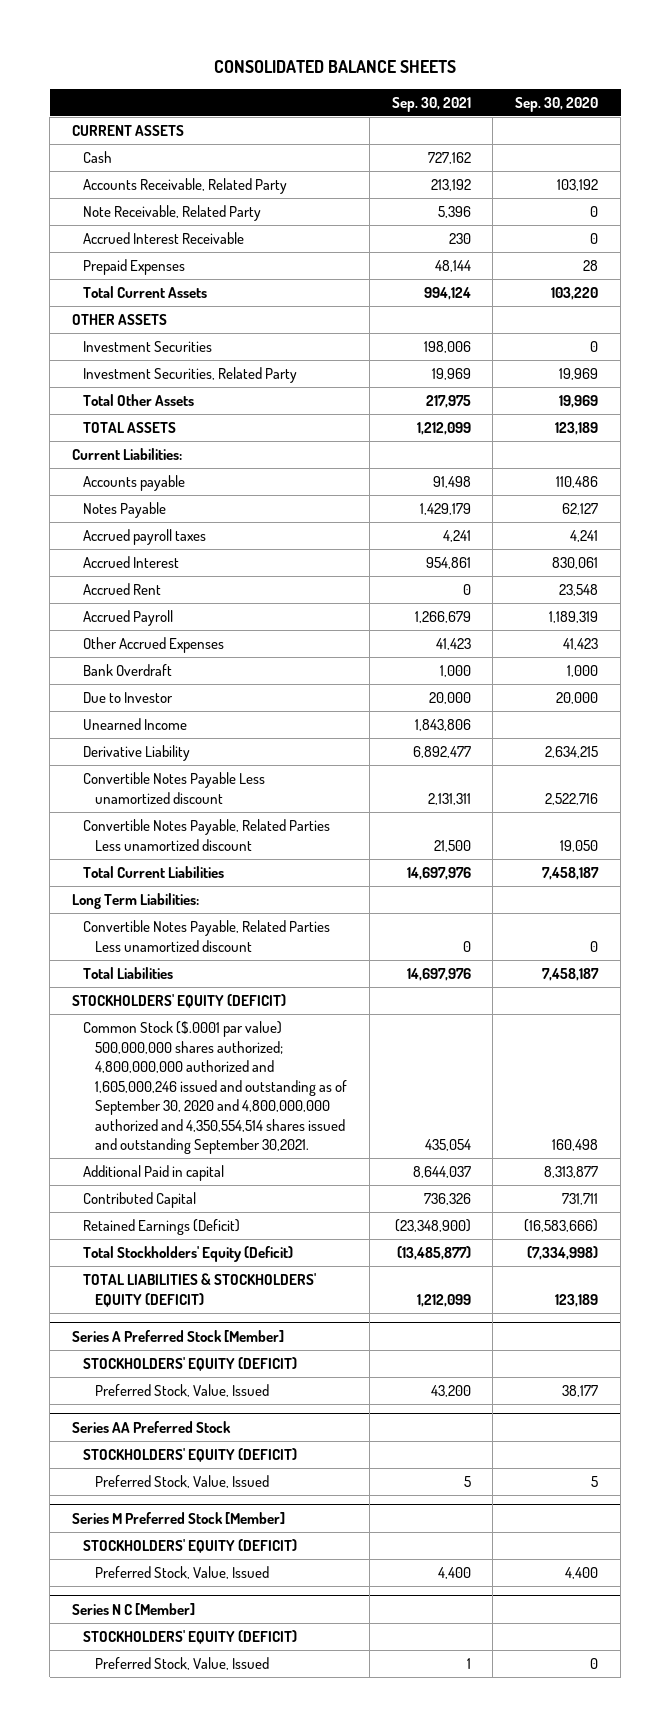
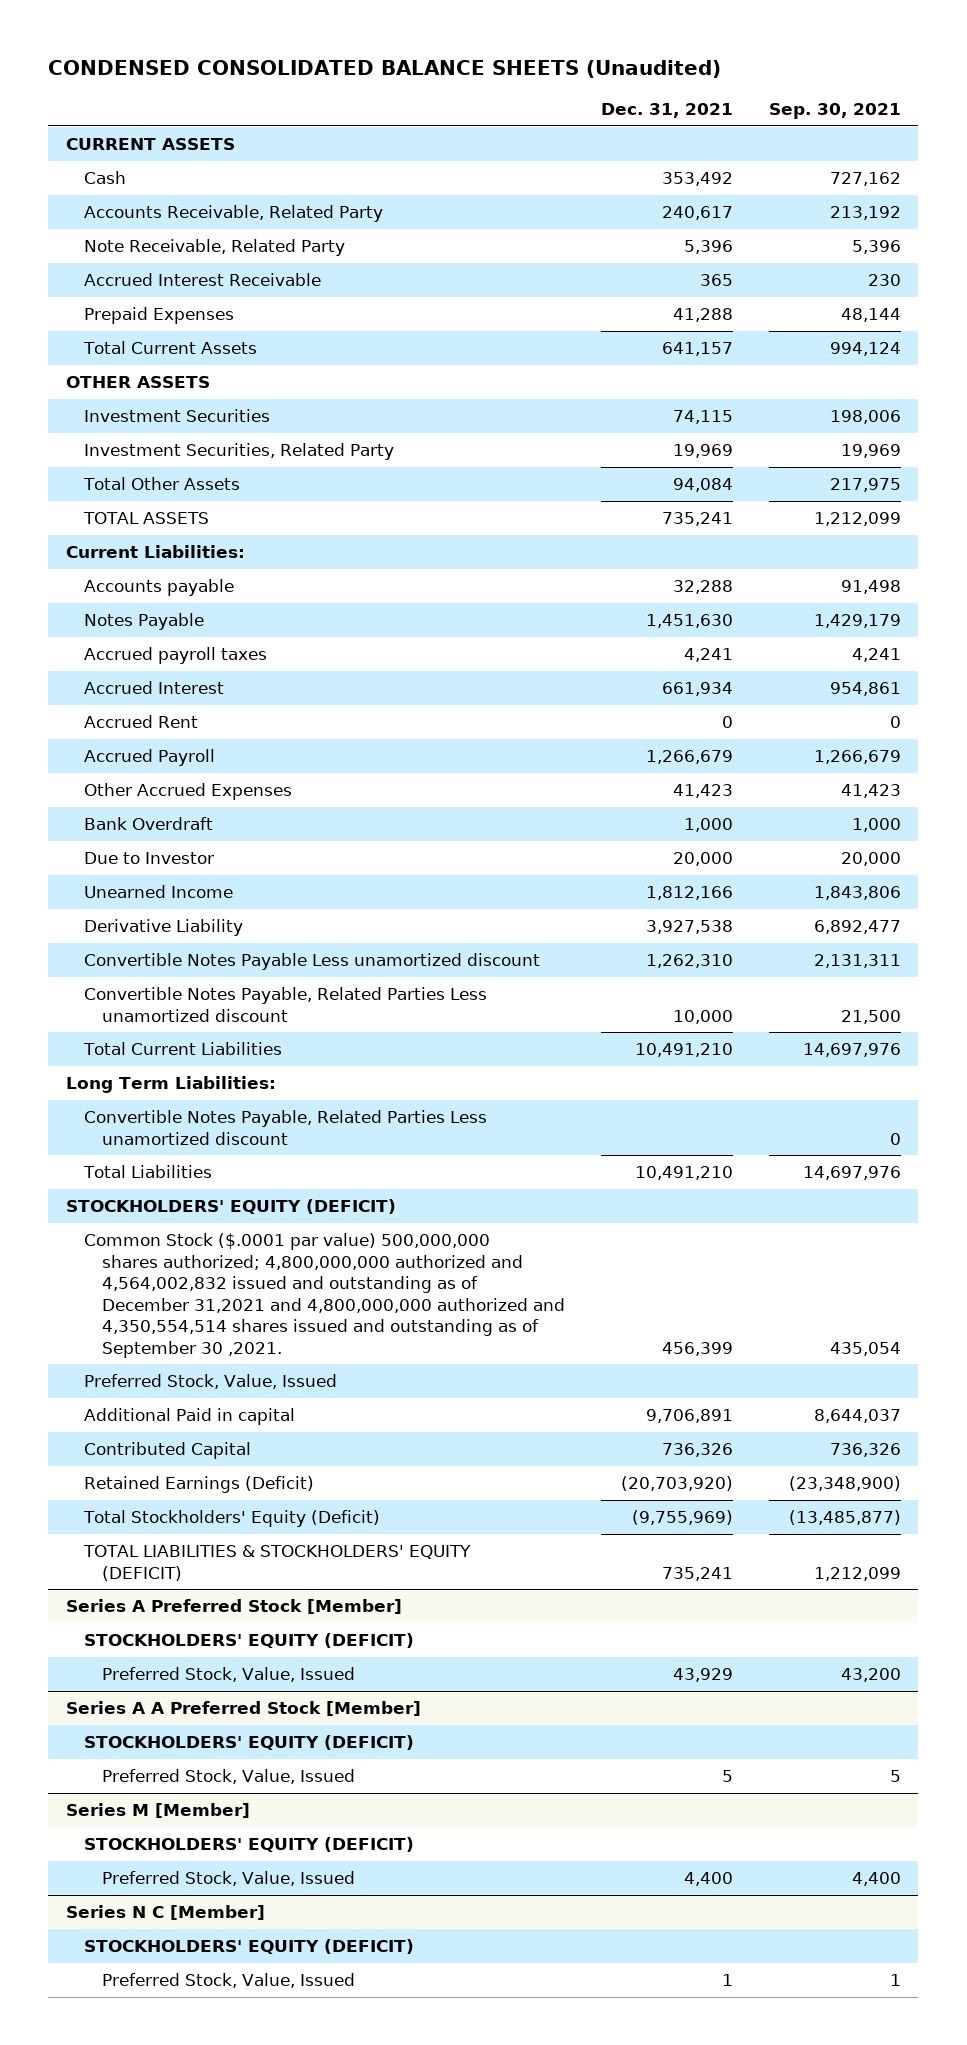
- CONSOLIDATED BALANCE SHEETS
+ CONDENSED CONSOLIDATED BALANCE SHEETS (Unaudited)
- | Sep. 30, 2021 | Sep. 30, 2020
+ | Dec. 31, 2021 | Sep. 30, 2021
- Common Stock ($.0001 par value) 500,000,000 shares authorized; 4,800,000,000 authorized and 1,605,000,246 issued and outstanding as of September 30, 2020 and 4,800,000,000 authorized and 4,350,554,514 shares issued and outstanding September 30,2021. | 435,054 | 160,498
+ Common Stock ($.0001 par value) 500,000,000 shares authorized; 4,800,000,000 authorized and 4,564,002,832 issued and outstanding as of December 31,2021 and 4,800,000,000 authorized and 4,350,554,514 shares issued and outstanding as of September 30 ,2021. | 456,399 | 435,054
+ Preferred Stock, Value, Issued
- Series AA Preferred Stock
+ Series A A Preferred Stock [Member]
- Series M Preferred Stock [Member]
+ Series M [Member]

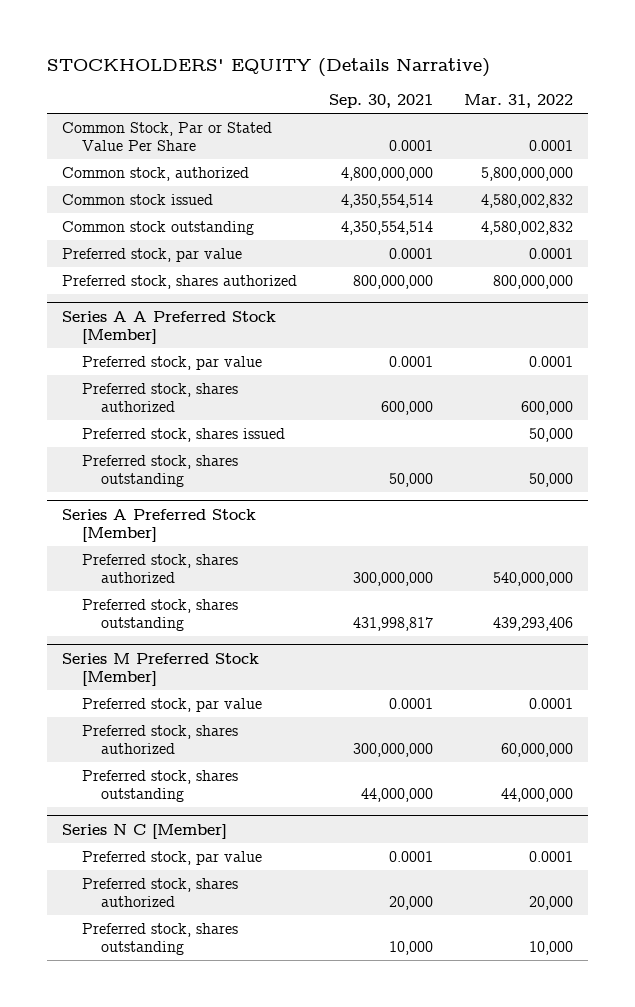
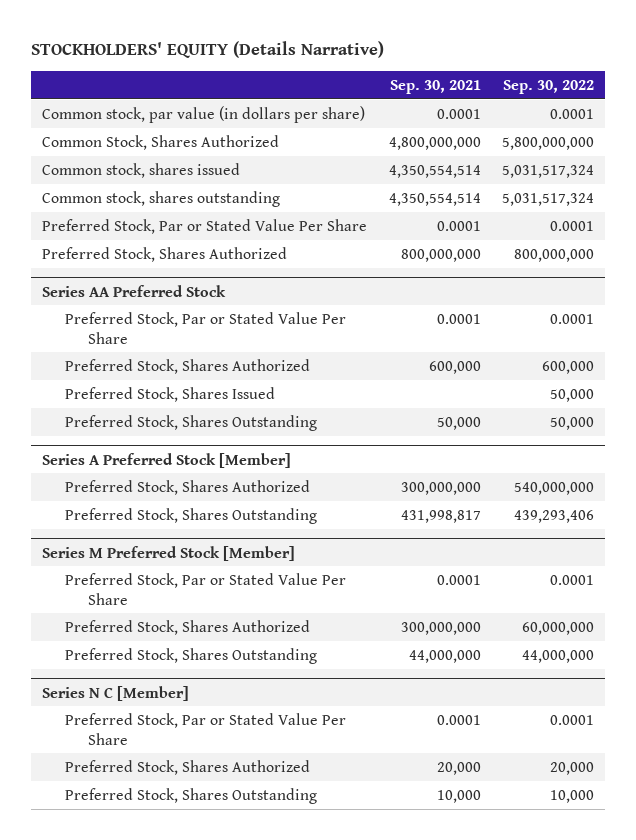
- | Sep. 30, 2021 | Mar. 31, 2022
+ | Sep. 30, 2021 | Sep. 30, 2022
- Common Stock, Par or Stated Value Per Share | 0.0001 | 0.0001
- Common stock, authorized | 4,800,000,000 | 5,800,000,000
- Common stock issued | 4,350,554,514 | 4,580,002,832
- Common stock outstanding | 4,350,554,514 | 4,580,002,832
- Preferred stock, par value | 0.0001 | 0.0001
- Preferred stock, shares authorized | 800,000,000 | 800,000,000
- Series A A Preferred Stock [Member]
- Preferred stock, par value | 0.0001 | 0.0001
- Preferred stock, shares authorized | 600,000 | 600,000
- Preferred stock, shares issued | | 50,000
- Preferred stock, shares outstanding | 50,000 | 50,000
+ Common stock, par value (in dollars per share) | 0.0001 | 0.0001
+ Common Stock, Shares Authorized | 4,800,000,000 | 5,800,000,000
+ Common stock, shares issued | 4,350,554,514 | 5,031,517,324
+ Common stock, shares outstanding | 4,350,554,514 | 5,031,517,324
+ Preferred Stock, Par or Stated Value Per Share | 0.0001 | 0.0001
+ Preferred Stock, Shares Authorized | 800,000,000 | 800,000,000
+ Series AA Preferred Stock
+ Preferred Stock, Par or Stated Value Per Share | 0.0001 | 0.0001
+ Preferred Stock, Shares Authorized | 600,000 | 600,000
+ Preferred Stock, Shares Issued | | 50,000
+ Preferred Stock, Shares Outstanding | 50,000 | 50,000
@ Series A Preferred Stock [Member]
- Preferred stock, shares authorized | 300,000,000 | 540,000,000
- Preferred stock, shares outstanding | 431,998,817 | 439,293,406
+ Preferred Stock, Shares Authorized | 300,000,000 | 540,000,000
+ Preferred Stock, Shares Outstanding | 431,998,817 | 439,293,406
@ Series M Preferred Stock [Member]
- Preferred stock, par value | 0.0001 | 0.0001
- Preferred stock, shares authorized | 300,000,000 | 60,000,000
- Preferred stock, shares outstanding | 44,000,000 | 44,000,000
+ Preferred Stock, Par or Stated Value Per Share | 0.0001 | 0.0001
+ Preferred Stock, Shares Authorized | 300,000,000 | 60,000,000
+ Preferred Stock, Shares Outstanding | 44,000,000 | 44,000,000
@ Series N C [Member]
- Preferred stock, par value | 0.0001 | 0.0001
- Preferred stock, shares authorized | 20,000 | 20,000
- Preferred stock, shares outstanding | 10,000 | 10,000
+ Preferred Stock, Par or Stated Value Per Share | 0.0001 | 0.0001
+ Preferred Stock, Shares Authorized | 20,000 | 20,000
+ Preferred Stock, Shares Outstanding | 10,000 | 10,000

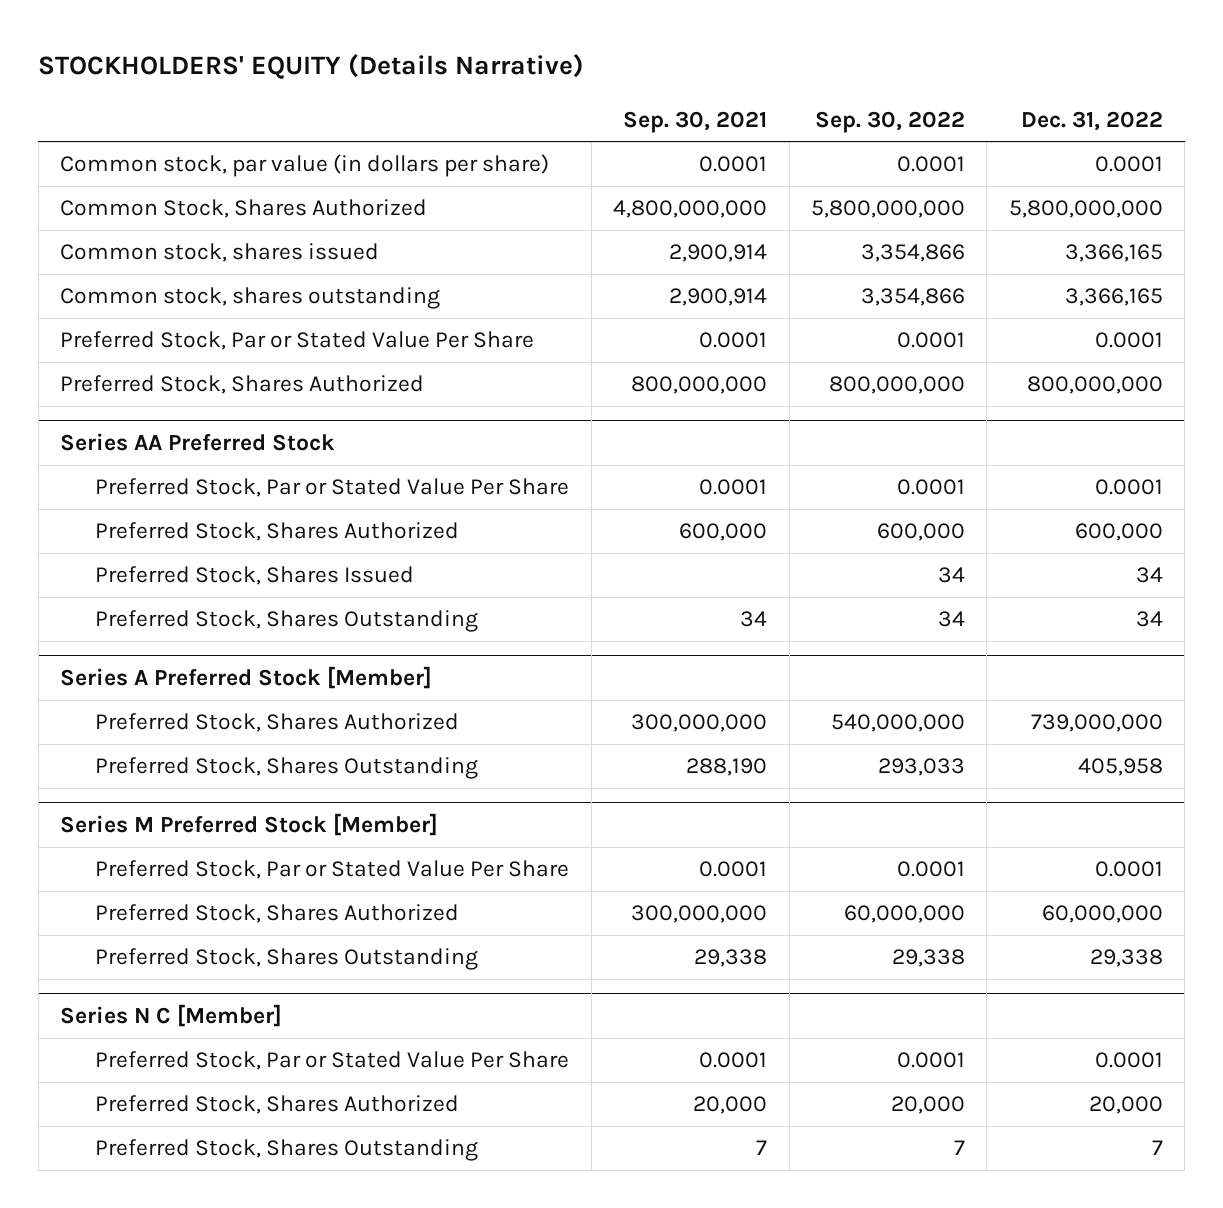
- | Sep. 30, 2021 | Sep. 30, 2022
+ | Sep. 30, 2021 | Sep. 30, 2022 | Dec. 31, 2022
- Common stock, shares issued | 4,350,554,514 | 5,031,517,324
- Common stock, shares outstanding | 4,350,554,514 | 5,031,517,324
+ Common stock, shares issued | 2,900,914 | 3,354,866 | 3,366,165
+ Common stock, shares outstanding | 2,900,914 | 3,354,866 | 3,366,165
@ Series AA Preferred Stock
- Preferred Stock, Shares Issued | | 50,000
- Preferred Stock, Shares Outstanding | 50,000 | 50,000
+ Preferred Stock, Shares Issued | | 34 | 34
+ Preferred Stock, Shares Outstanding | 34 | 34 | 34
@ Series A Preferred Stock [Member]
- Preferred Stock, Shares Outstanding | 431,998,817 | 439,293,406
+ Preferred Stock, Shares Outstanding | 288,190 | 293,033 | 405,958
@ Series M Preferred Stock [Member]
- Preferred Stock, Shares Outstanding | 44,000,000 | 44,000,000
+ Preferred Stock, Shares Outstanding | 29,338 | 29,338 | 29,338
@ Series N C [Member]
- Preferred Stock, Shares Outstanding | 10,000 | 10,000
+ Preferred Stock, Shares Outstanding | 7 | 7 | 7

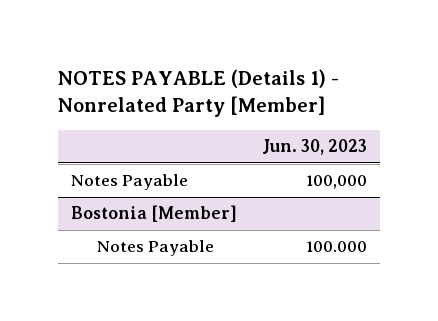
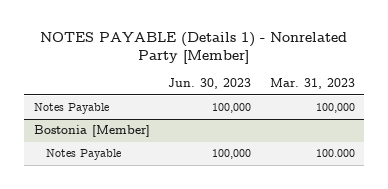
- | Jun. 30, 2023
+ | Jun. 30, 2023 | Mar. 31, 2023
@ Bostonia [Member]
- Notes Payable | 100.000
+ Notes Payable | 100,000 | 100.000

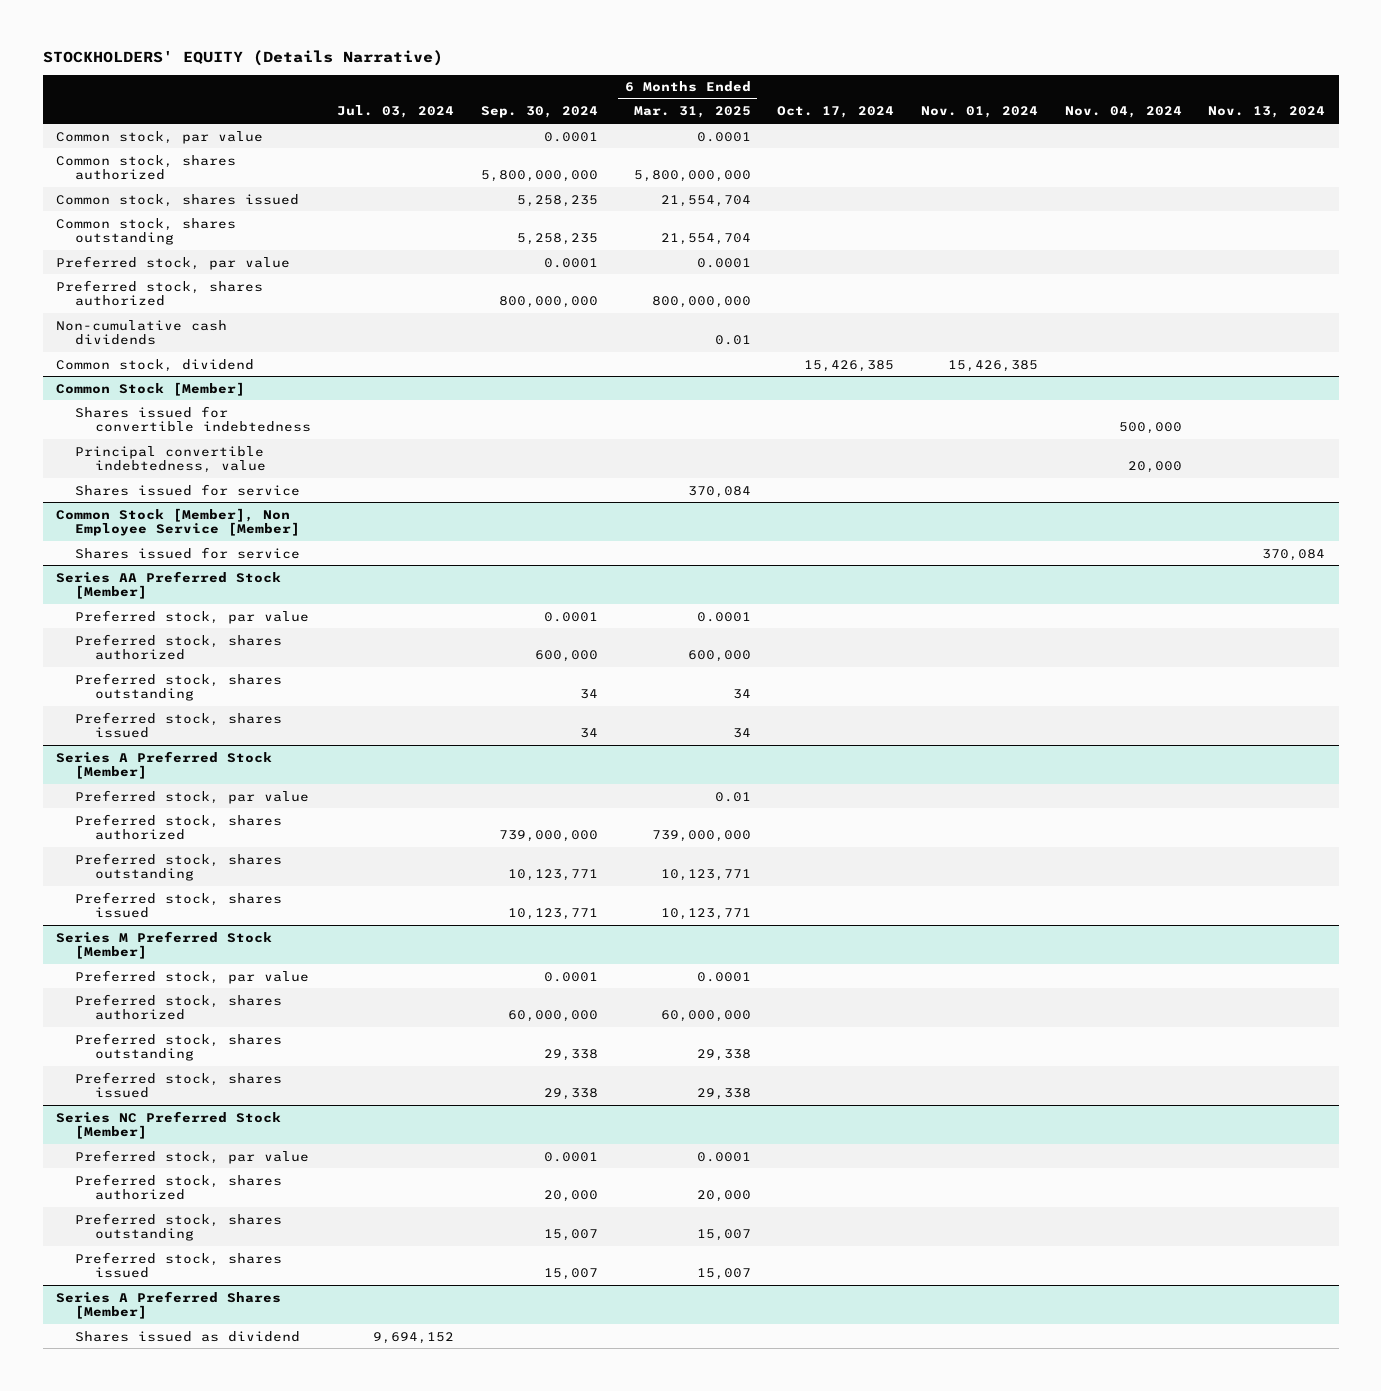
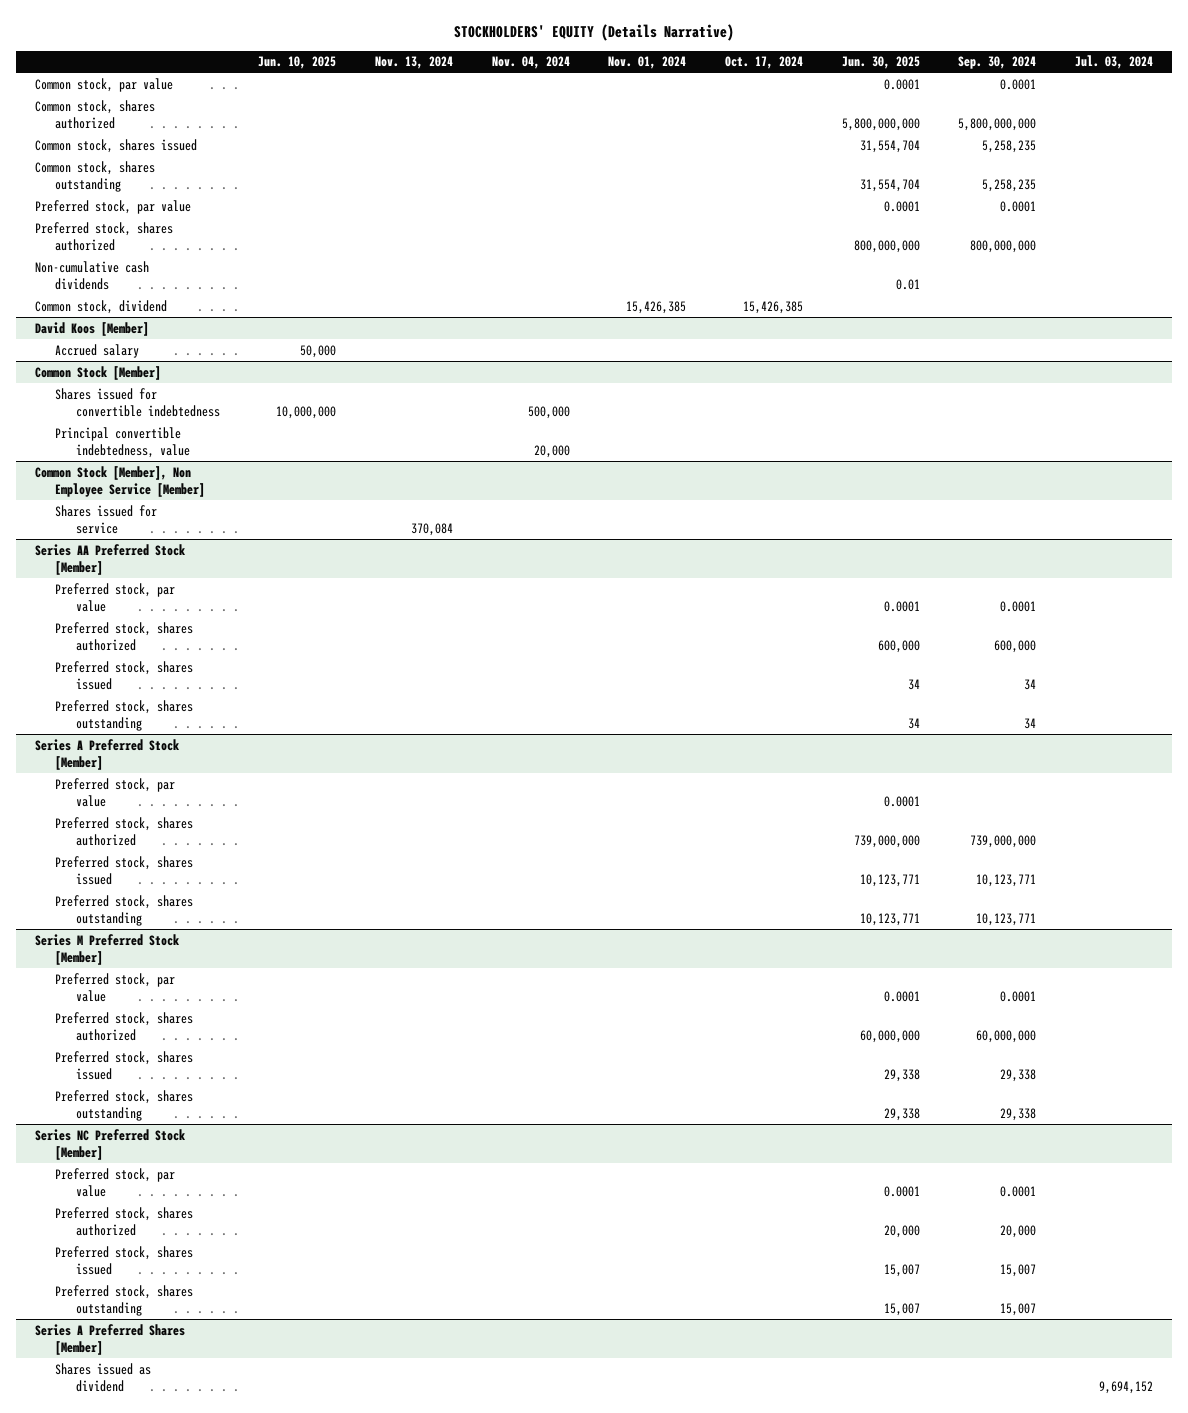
- | Jul. 03, 2024 | Sep. 30, 2024 | 6 Months Ended Mar. 31, 2025 | Oct. 17, 2024 | Nov. 01, 2024 | Nov. 04, 2024 | Nov. 13, 2024
+ | Jun. 10, 2025 | Nov. 13, 2024 | Nov. 04, 2024 | Nov. 01, 2024 | Oct. 17, 2024 | Jun. 30, 2025 | Sep. 30, 2024 | Jul. 03, 2024
+ David Koos [Member]
+ Accrued salary | 50,000 | | | | | | |
@ Common Stock [Member]
- Shares issued for service | | | 370,084 | | | |
@ Series AA Preferred Stock [Member]
moved down: Preferred stock, shares outstanding | | | | | | 34 | 34 |
@ Series A Preferred Stock [Member]
moved down: Preferred stock, shares outstanding | | | | | | 10,123,771 | 10,123,771 |
@ Series M Preferred Stock [Member]
moved down: Preferred stock, shares outstanding | | | | | | 29,338 | 29,338 |
@ Series NC Preferred Stock [Member]
moved down: Preferred stock, shares outstanding | | | | | | 15,007 | 15,007 |

